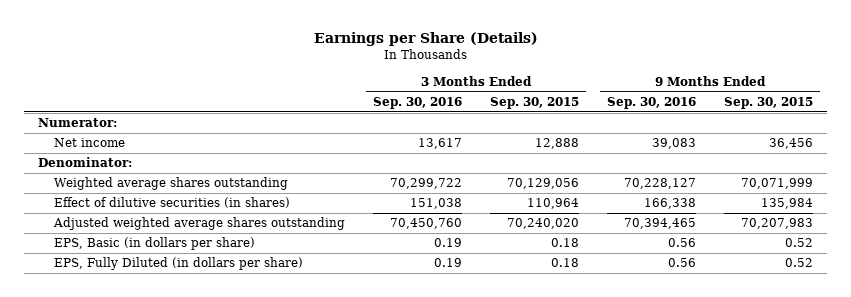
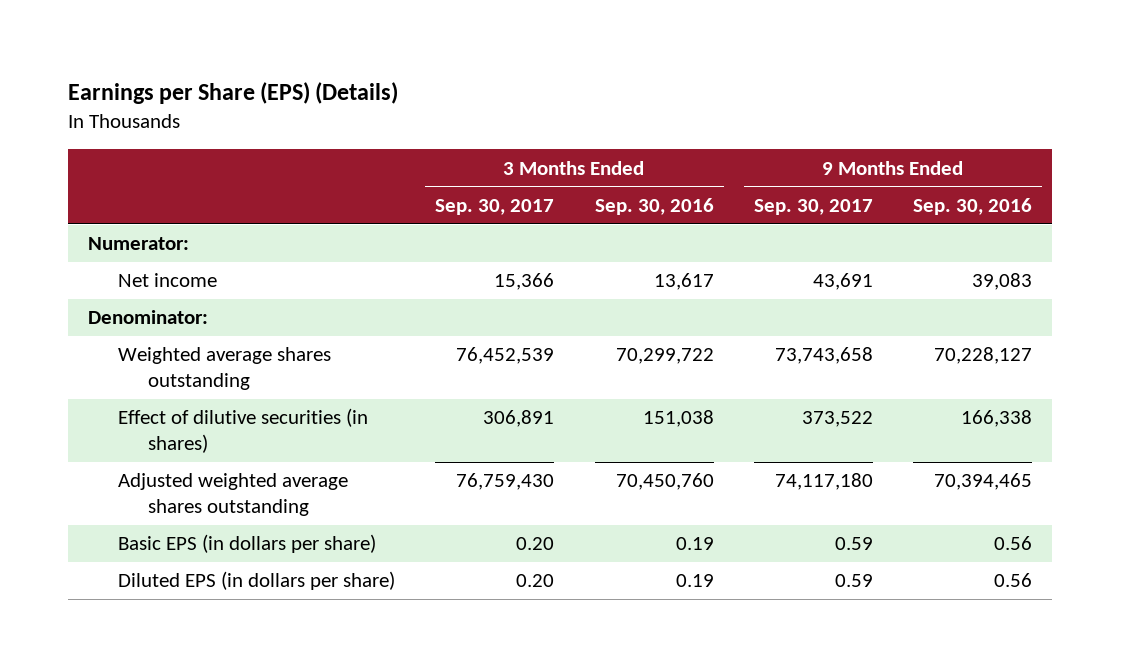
- Earnings per Share (Details)
+ Earnings per Share (EPS) (Details)
- | 3 Months Ended Sep. 30, 2016 | 3 Months Ended Sep. 30, 2015 | 9 Months Ended Sep. 30, 2016 | 9 Months Ended Sep. 30, 2015
+ | 3 Months Ended Sep. 30, 2017 | 3 Months Ended Sep. 30, 2016 | 9 Months Ended Sep. 30, 2017 | 9 Months Ended Sep. 30, 2016
- EPS, Basic (in dollars per share) | 0.19 | 0.18 | 0.56 | 0.52
- EPS, Fully Diluted (in dollars per share) | 0.19 | 0.18 | 0.56 | 0.52
+ Basic EPS (in dollars per share) | 0.20 | 0.19 | 0.59 | 0.56
+ Diluted EPS (in dollars per share) | 0.20 | 0.19 | 0.59 | 0.56

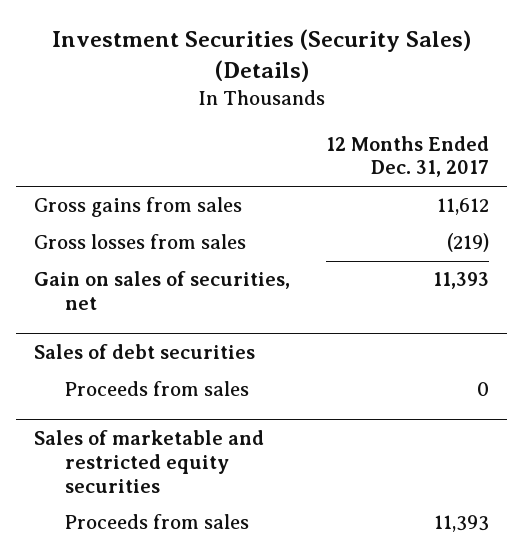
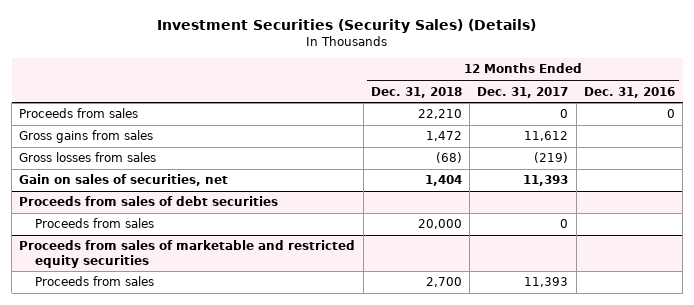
- | 12 Months Ended Dec. 31, 2017
+ | 12 Months Ended Dec. 31, 2018 | 12 Months Ended Dec. 31, 2017 | 12 Months Ended Dec. 31, 2016
+ Proceeds from sales | 22,210 | 0 | 0
- Sales of debt securities
+ Proceeds from sales of debt securities
- Sales of marketable and restricted equity securities
+ Proceeds from sales of marketable and restricted equity securities

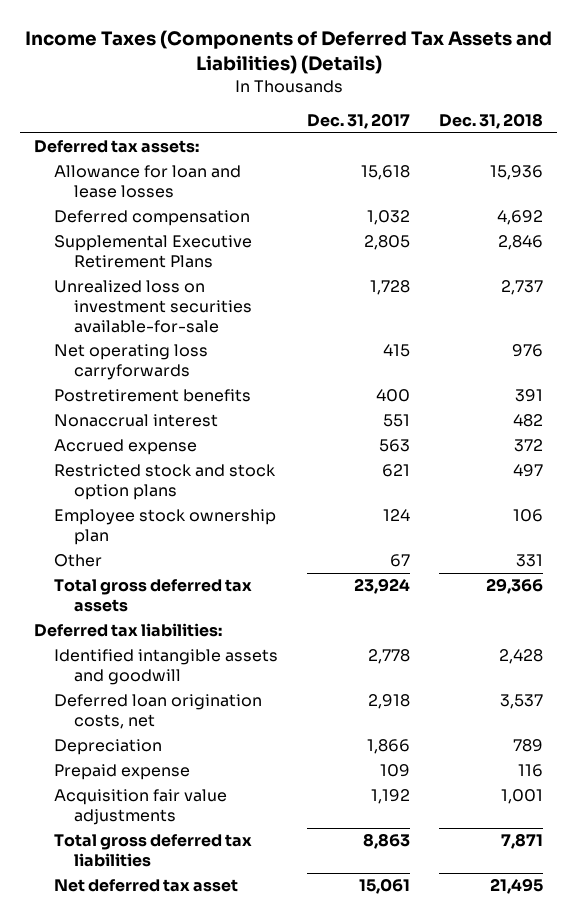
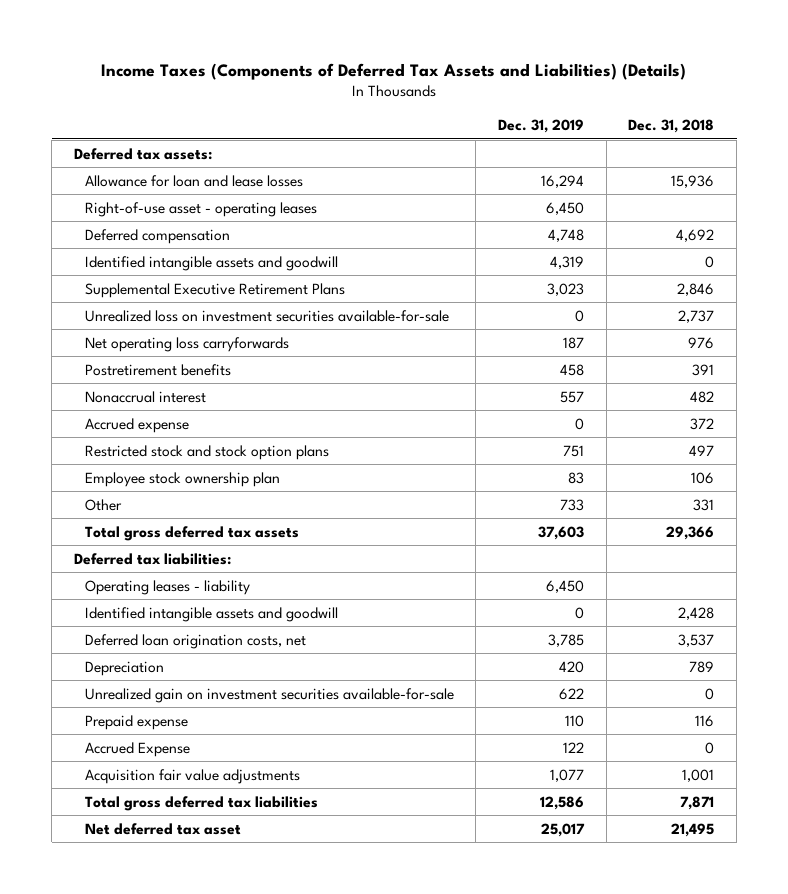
- | Dec. 31, 2017 | Dec. 31, 2018
+ | Dec. 31, 2019 | Dec. 31, 2018
+ Right-of-use asset - operating leases | 6,450 |
+ Identified intangible assets and goodwill | 4,319 | 0
+ Operating leases - liability | 6,450 |
+ Unrealized gain on investment securities available-for-sale | 622 | 0
+ Accrued Expense | 122 | 0

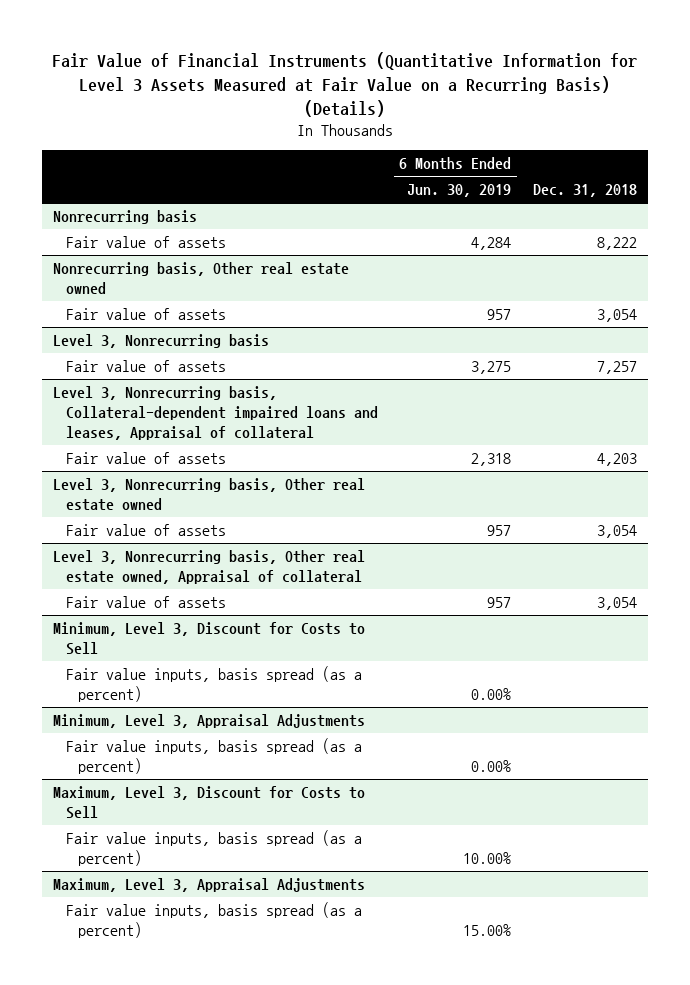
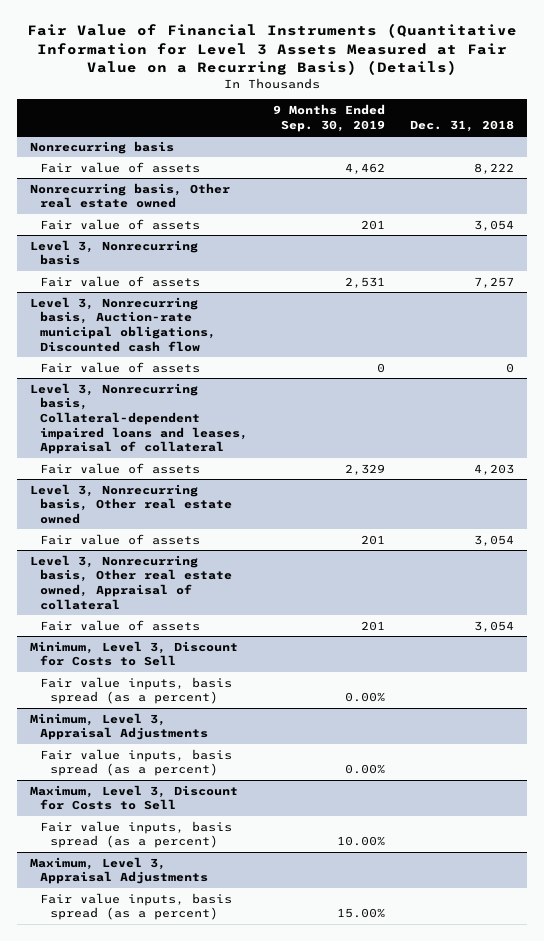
- | 6 Months Ended Jun. 30, 2019 | Dec. 31, 2018
+ | 9 Months Ended Sep. 30, 2019 | Dec. 31, 2018
+ Level 3, Nonrecurring basis, Auction-rate municipal obligations, Discounted cash flow
+ Fair value of assets | 0 | 0

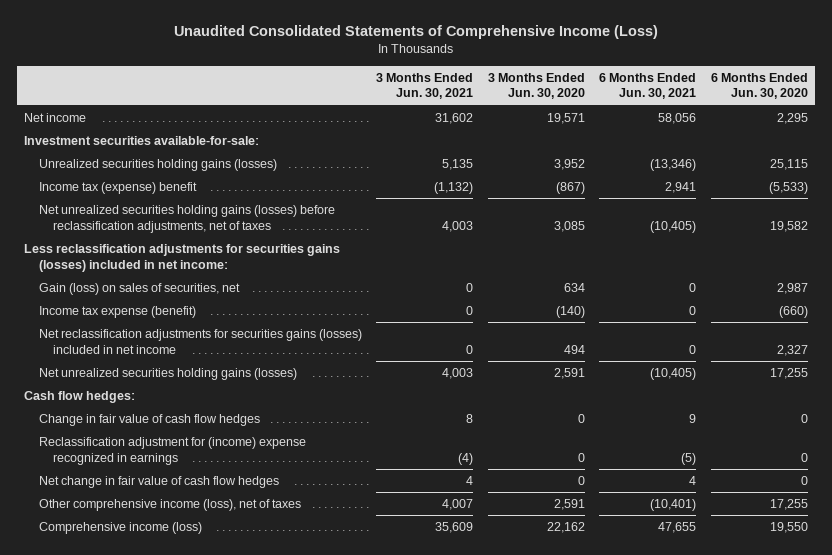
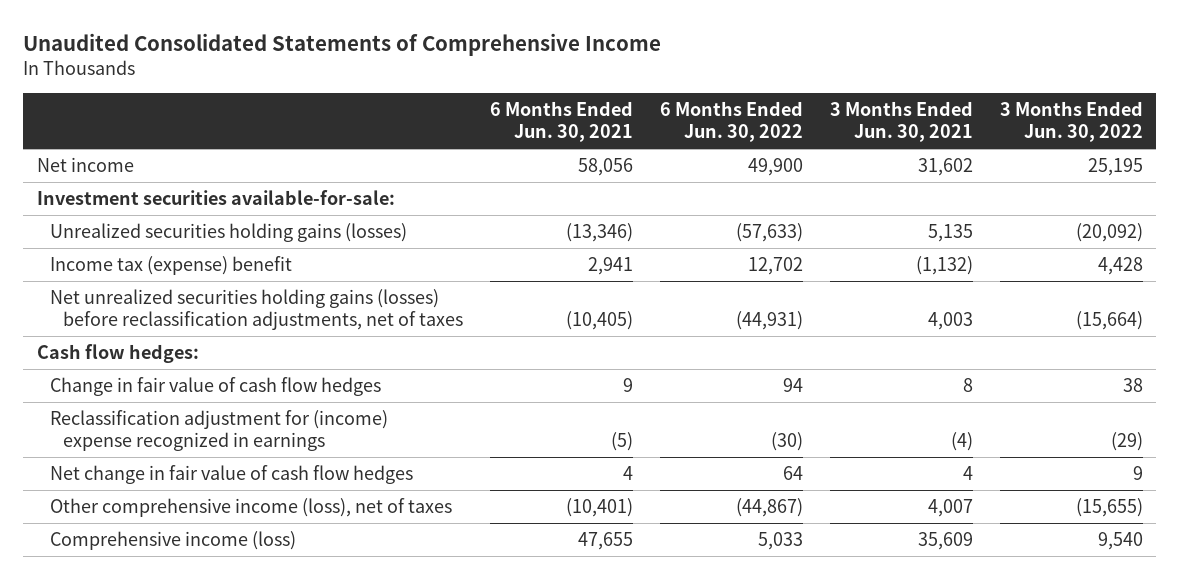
- Unaudited Consolidated Statements of Comprehensive Income (Loss)
+ Unaudited Consolidated Statements of Comprehensive Income
- | 3 Months Ended Jun. 30, 2021 | 3 Months Ended Jun. 30, 2020 | 6 Months Ended Jun. 30, 2021 | 6 Months Ended Jun. 30, 2020
+ | 6 Months Ended Jun. 30, 2021 | 6 Months Ended Jun. 30, 2022 | 3 Months Ended Jun. 30, 2021 | 3 Months Ended Jun. 30, 2022
- Less reclassification adjustments for securities gains (losses) included in net income:
- Gain (loss) on sales of securities, net | 0 | 634 | 0 | 2,987
- Income tax expense (benefit) | 0 | (140) | 0 | (660)
- Net reclassification adjustments for securities gains (losses) included in net income | 0 | 494 | 0 | 2,327
- Net unrealized securities holding gains (losses) | 4,003 | 2,591 | (10,405) | 17,255

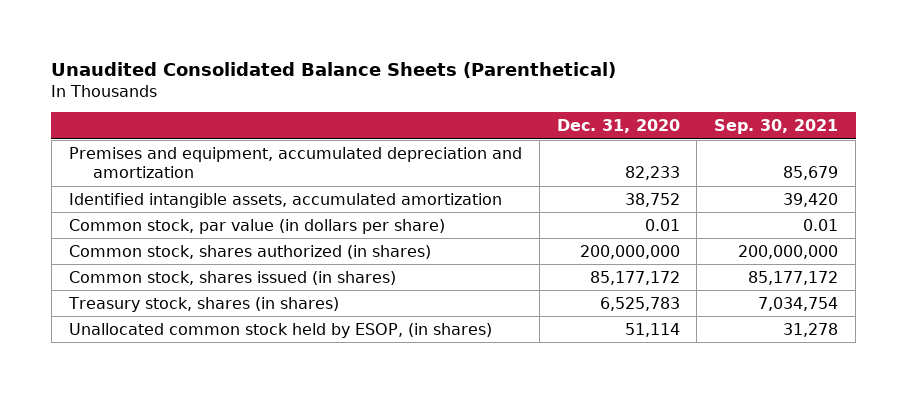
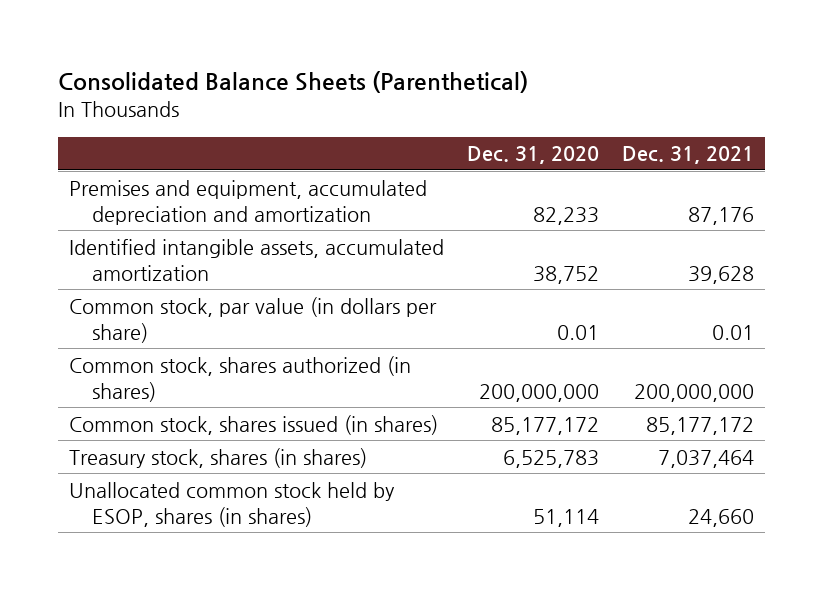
- Unaudited Consolidated Balance Sheets (Parenthetical)
+ Consolidated Balance Sheets (Parenthetical)
- | Dec. 31, 2020 | Sep. 30, 2021
+ | Dec. 31, 2020 | Dec. 31, 2021
- Unallocated common stock held by ESOP, (in shares) | 51,114 | 31,278
+ Unallocated common stock held by ESOP, shares (in shares) | 51,114 | 24,660

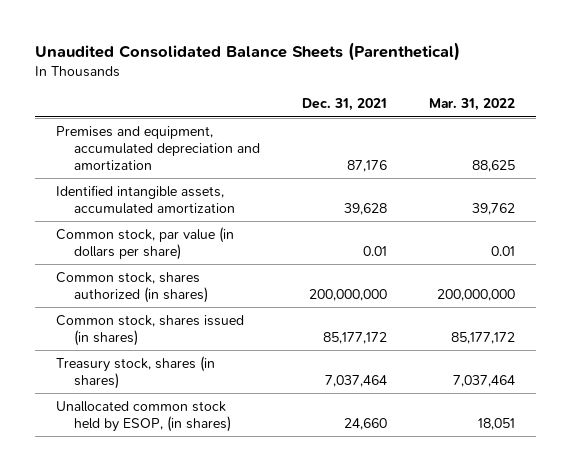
- Consolidated Balance Sheets (Parenthetical)
+ Unaudited Consolidated Balance Sheets (Parenthetical)
- | Dec. 31, 2020 | Dec. 31, 2021
+ | Dec. 31, 2021 | Mar. 31, 2022
- Unallocated common stock held by ESOP, shares (in shares) | 51,114 | 24,660
+ Unallocated common stock held by ESOP, (in shares) | 24,660 | 18,051

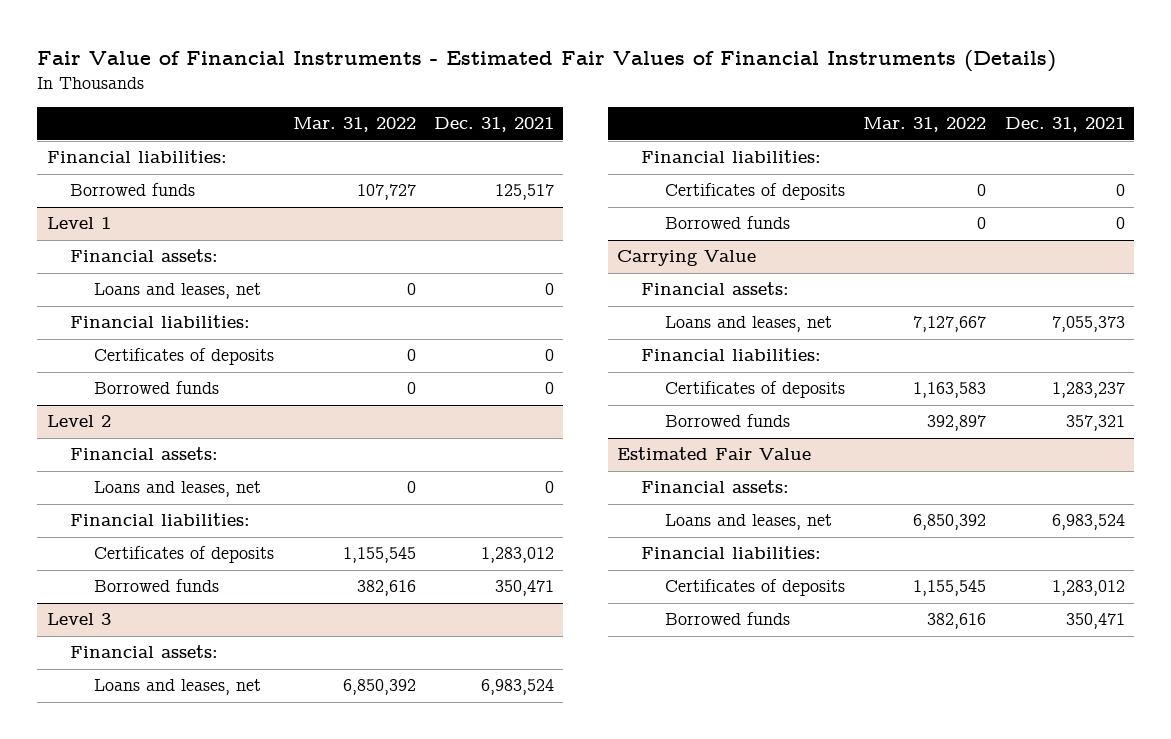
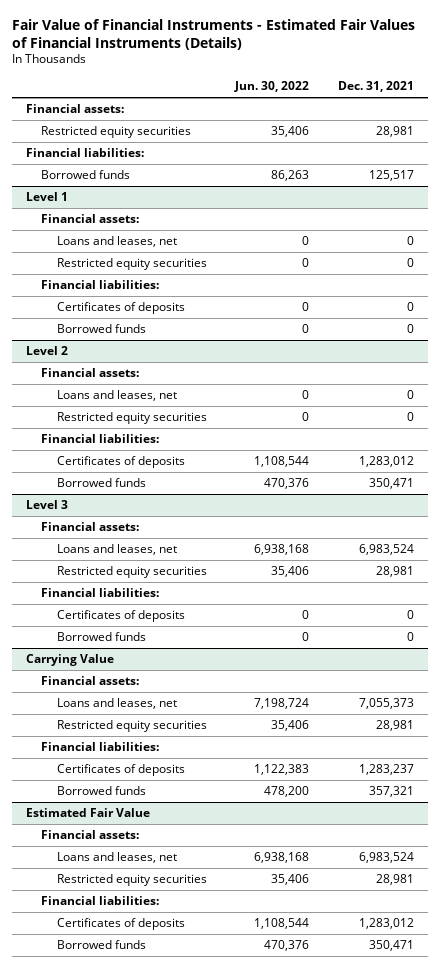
- | Mar. 31, 2022 | Dec. 31, 2021
+ | Jun. 30, 2022 | Dec. 31, 2021
+ Financial assets:
+ Restricted equity securities | 35,406 | 28,981
@ Level 1
+ Restricted equity securities | 0 | 0
@ Level 2
+ Restricted equity securities | 0 | 0
@ Level 3
+ Restricted equity securities | 35,406 | 28,981
@ Carrying Value
+ Restricted equity securities | 35,406 | 28,981
@ Estimated Fair Value
+ Restricted equity securities | 35,406 | 28,981

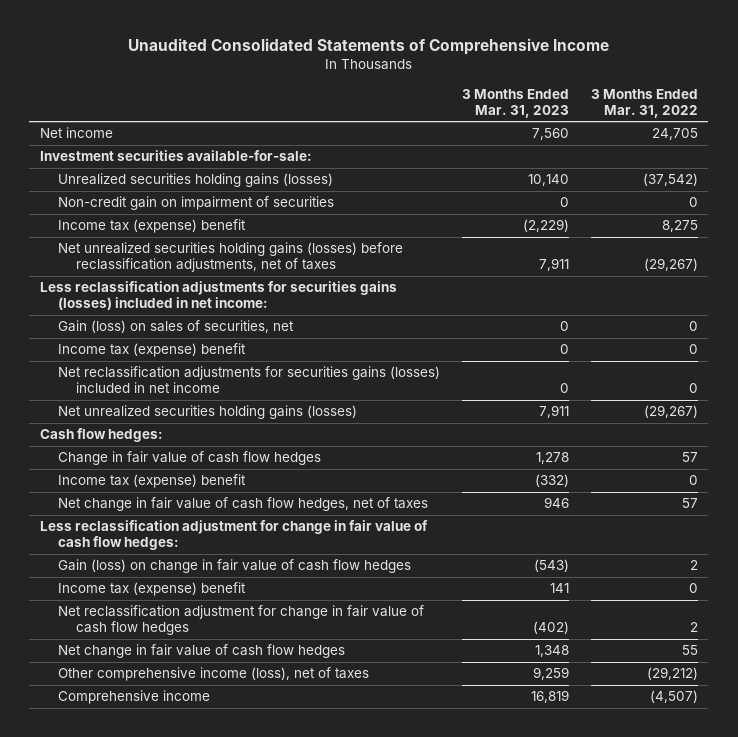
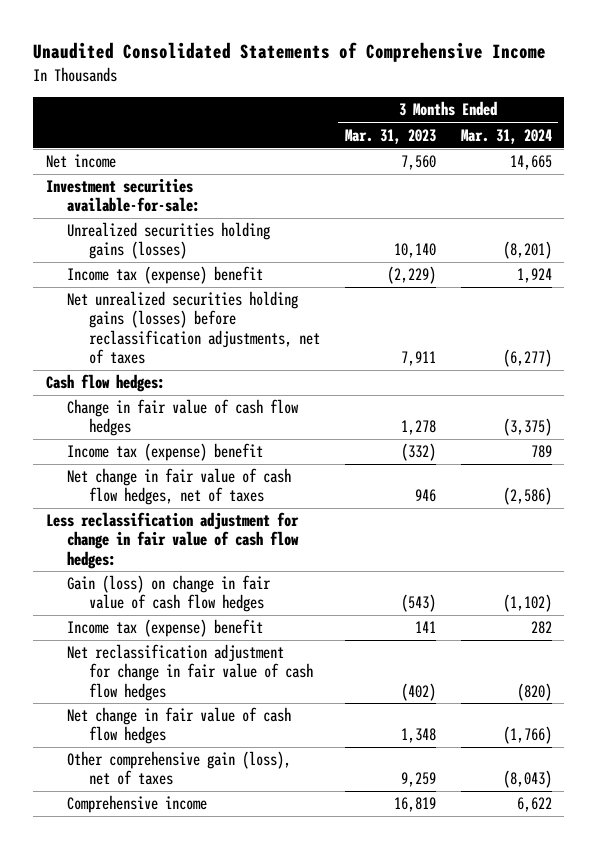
- | 3 Months Ended Mar. 31, 2023 | 3 Months Ended Mar. 31, 2022
+ | 3 Months Ended Mar. 31, 2023 | 3 Months Ended Mar. 31, 2024
- Non-credit gain on impairment of securities | 0 | 0
- Less reclassification adjustments for securities gains (losses) included in net income:
- Gain (loss) on sales of securities, net | 0 | 0
- Income tax (expense) benefit | 0 | 0
- Net reclassification adjustments for securities gains (losses) included in net income | 0 | 0
- Net unrealized securities holding gains (losses) | 7,911 | (29,267)
- Other comprehensive income (loss), net of taxes | 9,259 | (29,212)
+ Other comprehensive gain (loss), net of taxes | 9,259 | (8,043)

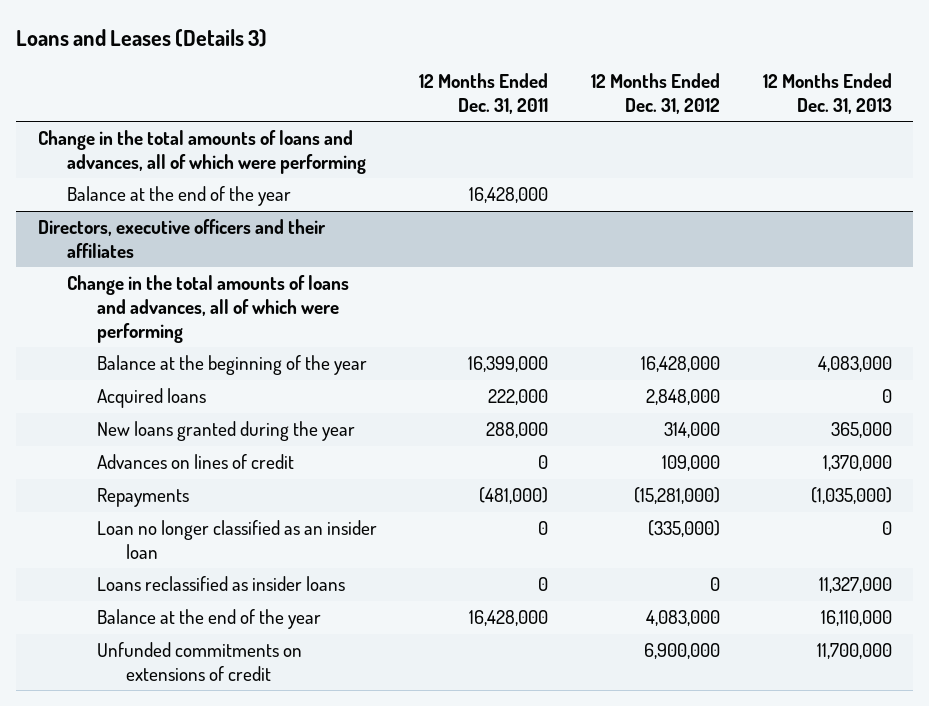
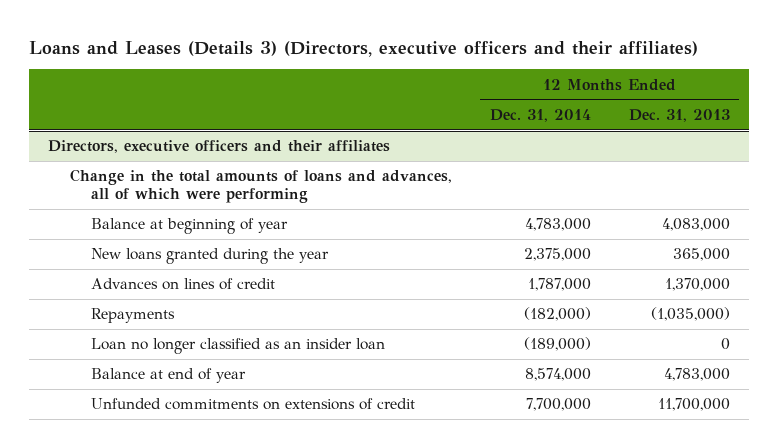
- Loans and Leases (Details 3)
+ Loans and Leases (Details 3) (Directors, executive officers and their affiliates)
- | 12 Months Ended Dec. 31, 2011 | 12 Months Ended Dec. 31, 2012 | 12 Months Ended Dec. 31, 2013
+ | 12 Months Ended Dec. 31, 2014 | 12 Months Ended Dec. 31, 2013
- Change in the total amounts of loans and advances, all of which were performing
- Balance at the end of the year | 16,428,000 | |
@ Directors, executive officers and their affiliates
- Balance at the beginning of the year | 16,399,000 | 16,428,000 | 4,083,000
- Acquired loans | 222,000 | 2,848,000 | 0
+ Balance at beginning of year | 4,783,000 | 4,083,000
- Loans reclassified as insider loans | 0 | 0 | 11,327,000
- Balance at the end of the year | 16,428,000 | 4,083,000 | 16,110,000
+ Balance at end of year | 8,574,000 | 4,783,000

